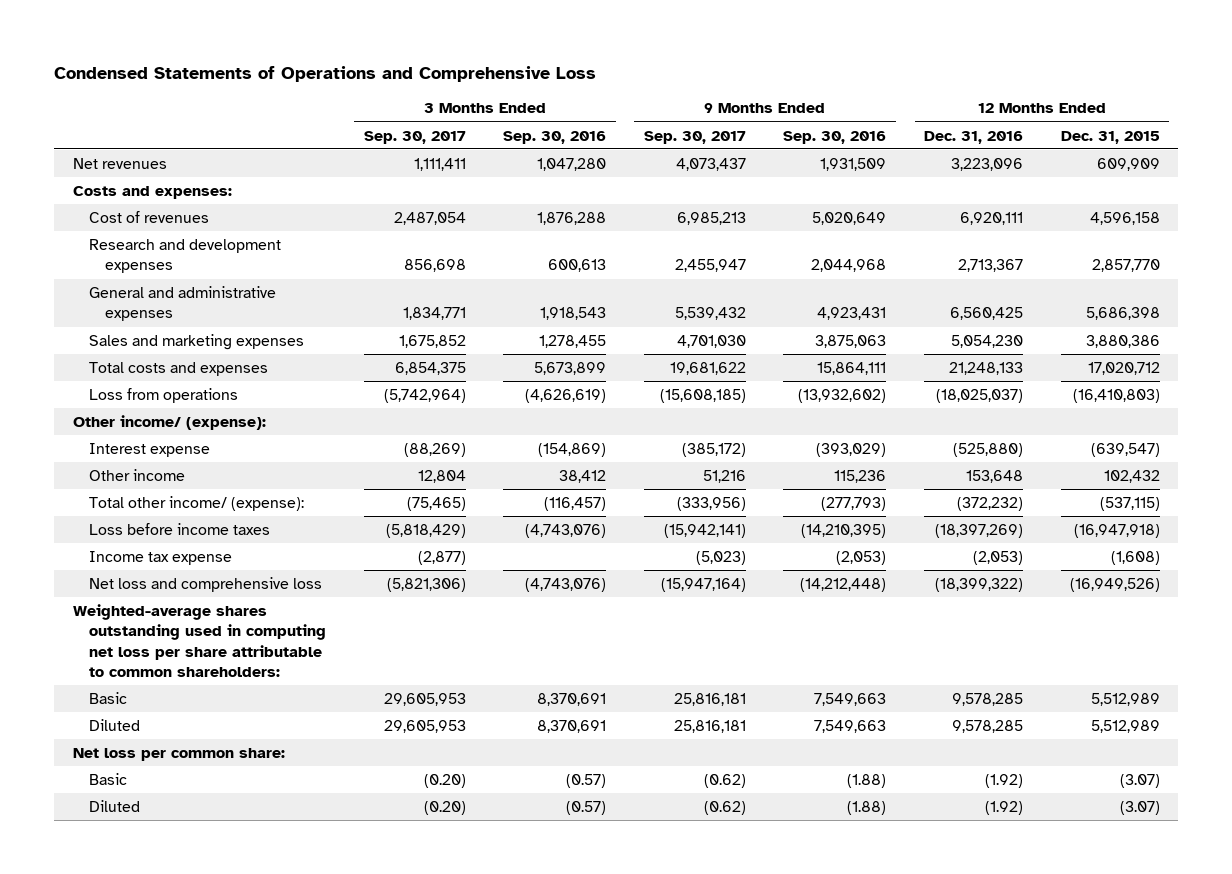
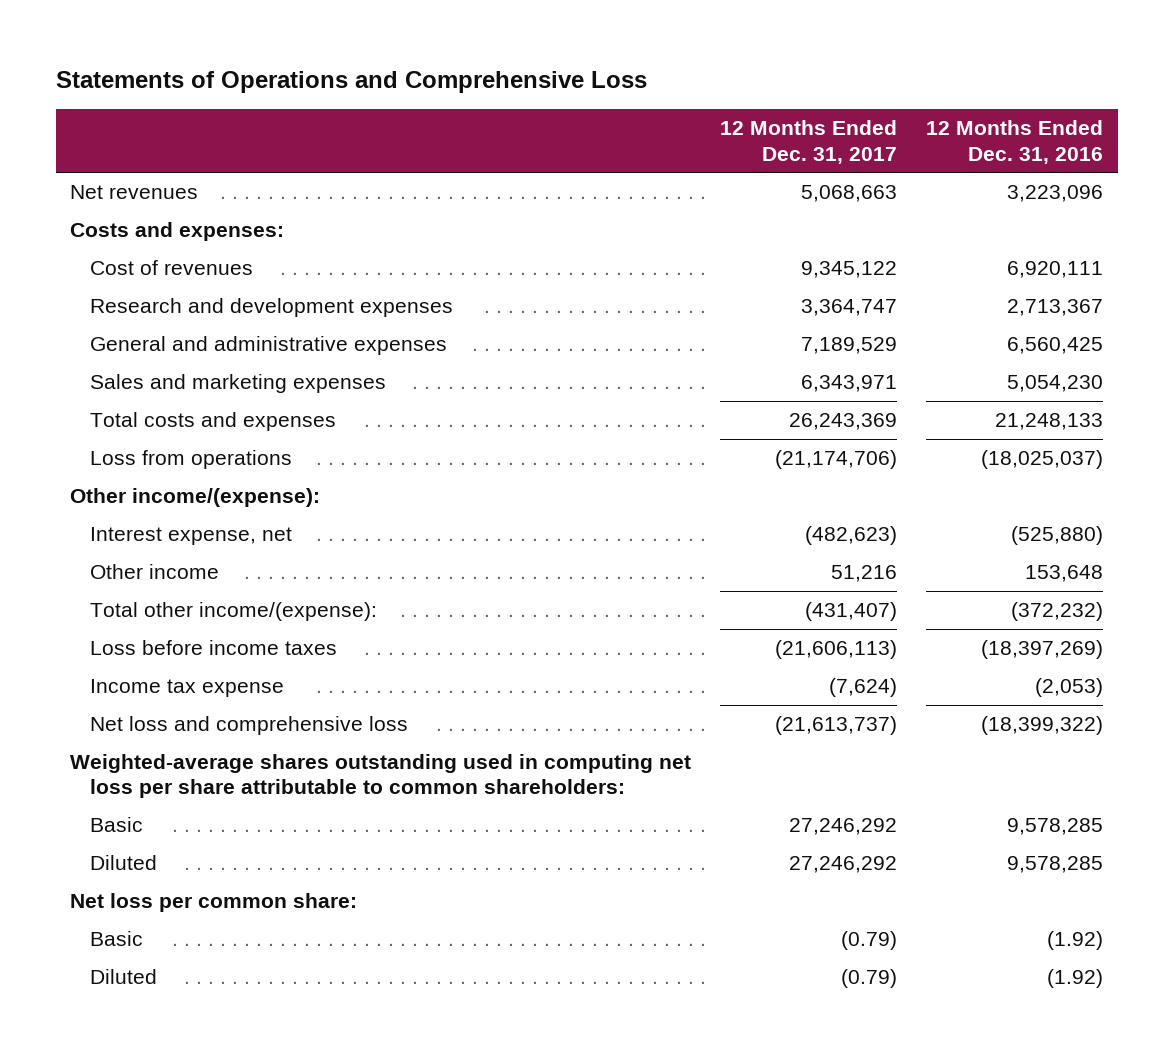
- Condensed Statements of Operations and Comprehensive Loss
+ Statements of Operations and Comprehensive Loss
- | 3 Months Ended Sep. 30, 2017 | 3 Months Ended Sep. 30, 2016 | 9 Months Ended Sep. 30, 2017 | 9 Months Ended Sep. 30, 2016 | 12 Months Ended Dec. 31, 2016 | 12 Months Ended Dec. 31, 2015
+ | 12 Months Ended Dec. 31, 2017 | 12 Months Ended Dec. 31, 2016
- Other income/ (expense):
- Interest expense | (88,269) | (154,869) | (385,172) | (393,029) | (525,880) | (639,547)
+ Other income/(expense):
+ Interest expense, net | (482,623) | (525,880)
- Total other income/ (expense): | (75,465) | (116,457) | (333,956) | (277,793) | (372,232) | (537,115)
+ Total other income/(expense): | (431,407) | (372,232)

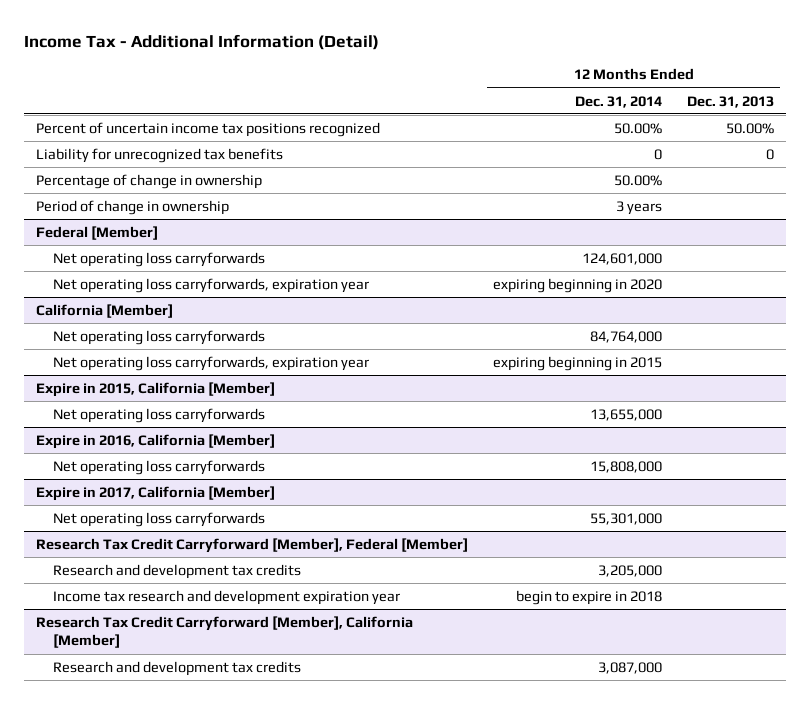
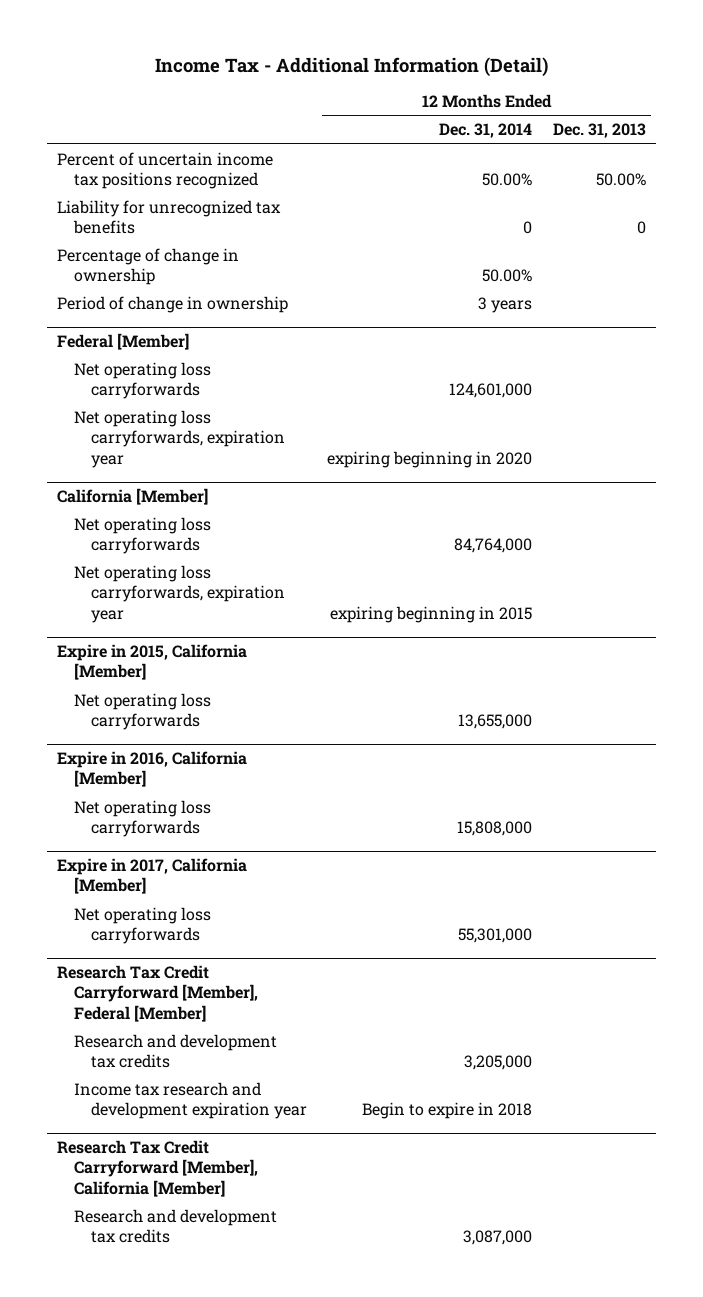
@ Research Tax Credit Carryforward [Member], Federal [Member]
- Income tax research and development expiration year | begin to expire in 2018 |
+ Income tax research and development expiration year | Begin to expire in 2018 |

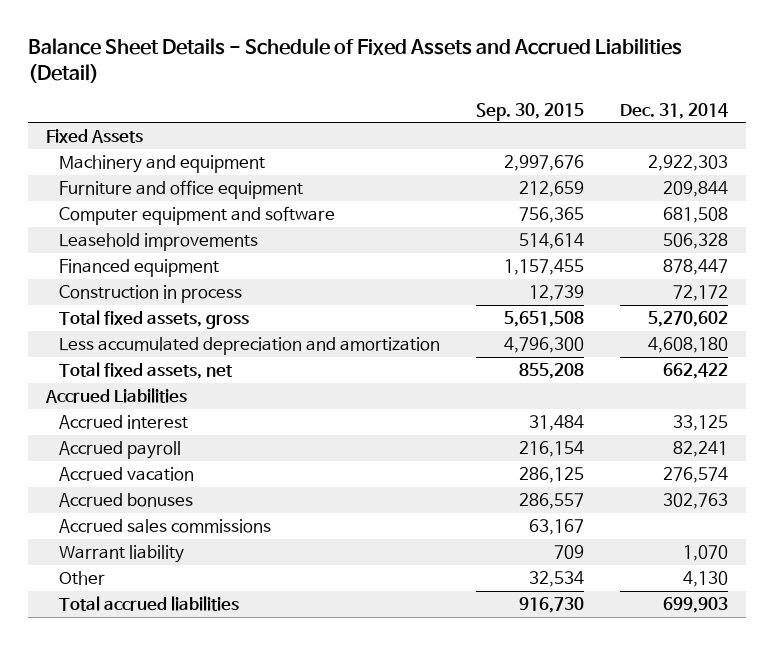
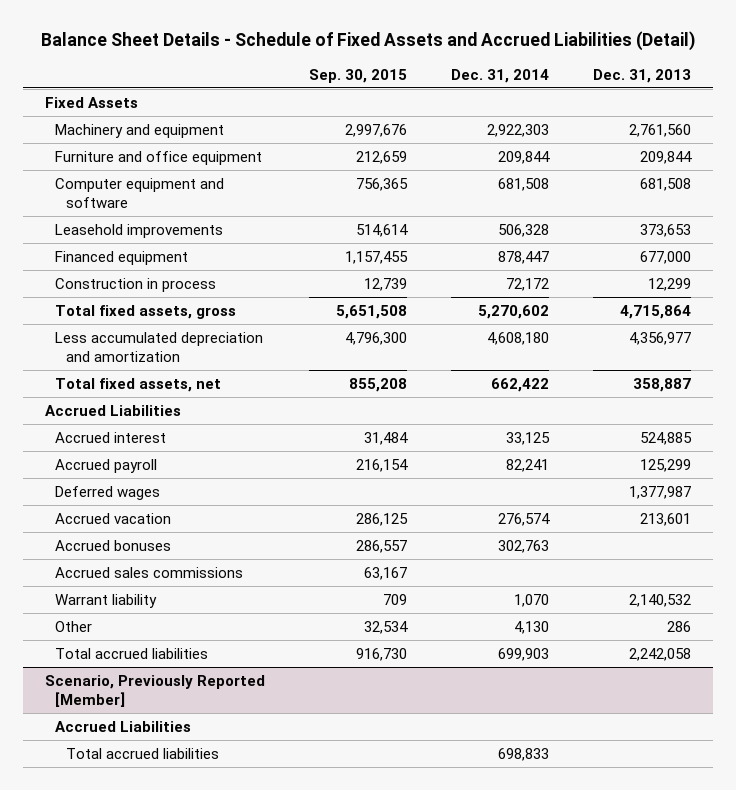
- | Sep. 30, 2015 | Dec. 31, 2014
+ | Sep. 30, 2015 | Dec. 31, 2014 | Dec. 31, 2013
+ Deferred wages | | | 1,377,987
+ Scenario, Previously Reported [Member]
+ Accrued Liabilities
+ Total accrued liabilities | | 698,833 |

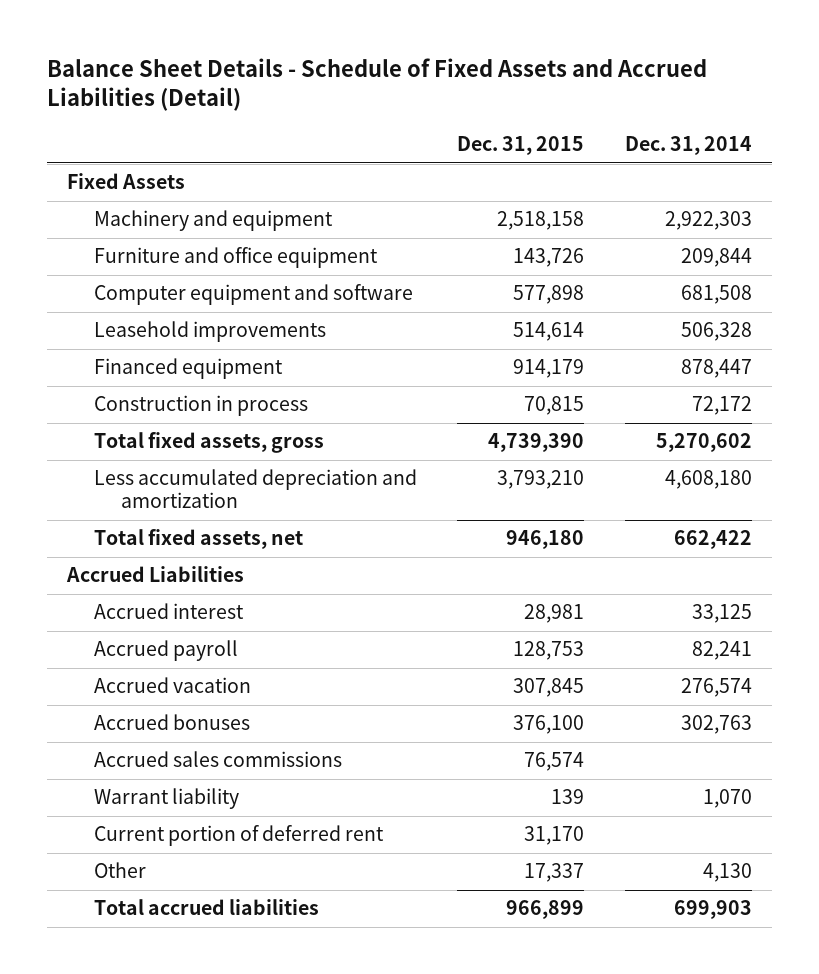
- | Sep. 30, 2015 | Dec. 31, 2014 | Dec. 31, 2013
+ | Dec. 31, 2015 | Dec. 31, 2014
- Deferred wages | | | 1,377,987
+ Current portion of deferred rent | 31,170 |
- Scenario, Previously Reported [Member]
- Accrued Liabilities
- Total accrued liabilities | | 698,833 |

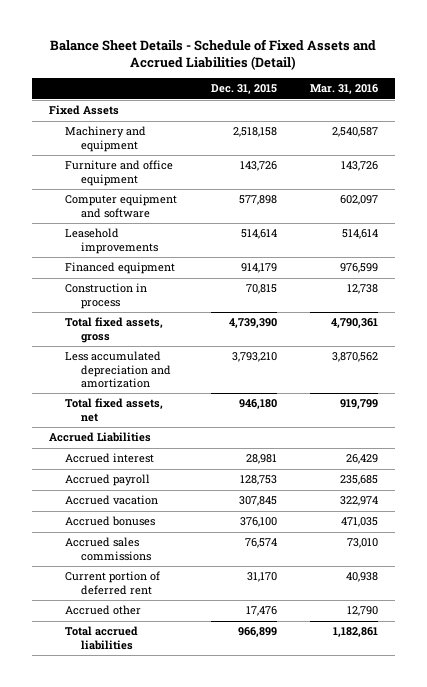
- | Dec. 31, 2015 | Dec. 31, 2014
+ | Dec. 31, 2015 | Mar. 31, 2016
- Warrant liability | 139 | 1,070
- Other | 17,337 | 4,130
+ Accrued other | 17,476 | 12,790

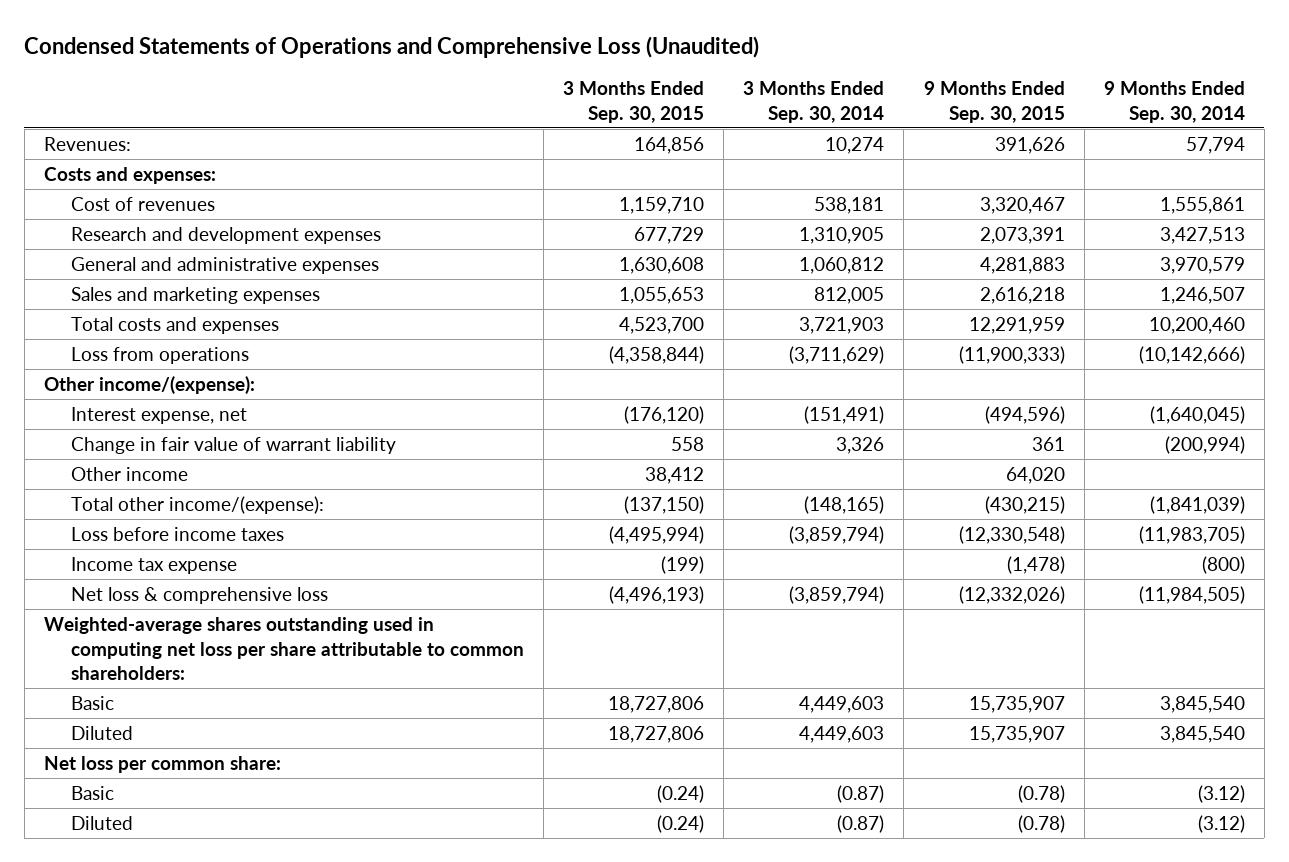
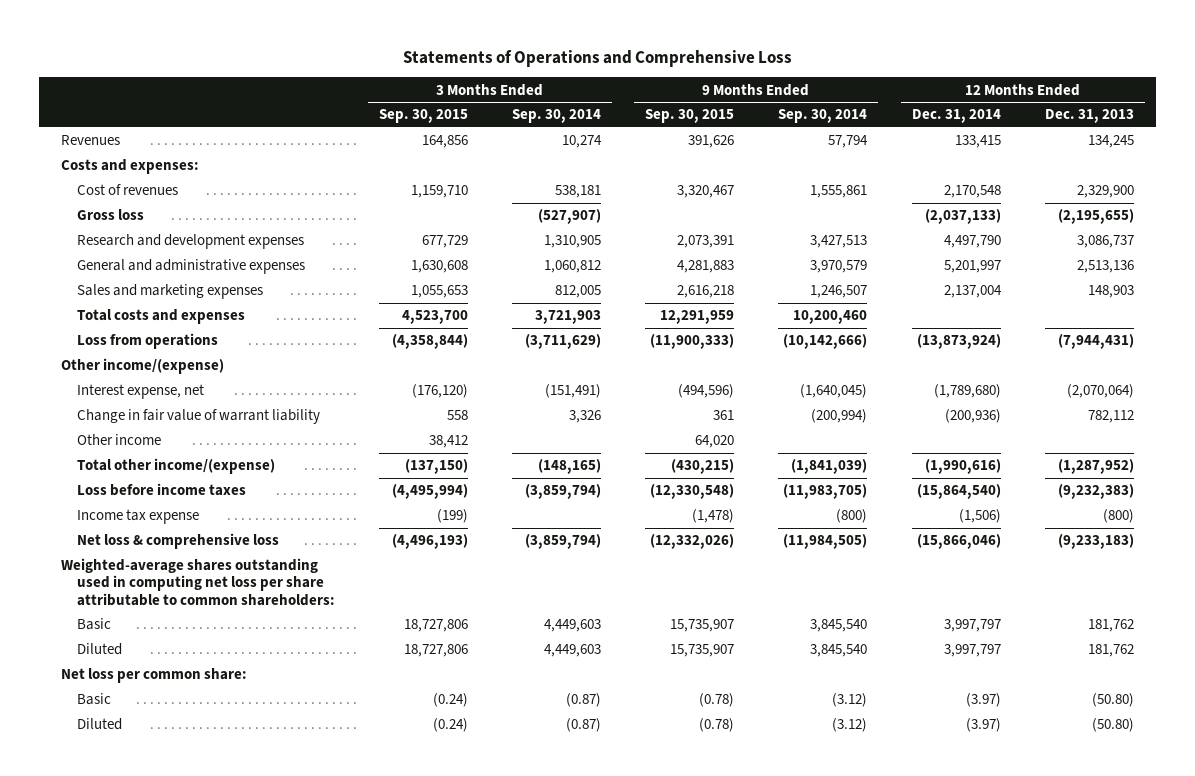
- Condensed Statements of Operations and Comprehensive Loss (Unaudited)
+ Statements of Operations and Comprehensive Loss
- | 3 Months Ended Sep. 30, 2015 | 3 Months Ended Sep. 30, 2014 | 9 Months Ended Sep. 30, 2015 | 9 Months Ended Sep. 30, 2014
+ | 3 Months Ended Sep. 30, 2015 | 3 Months Ended Sep. 30, 2014 | 9 Months Ended Sep. 30, 2015 | 9 Months Ended Sep. 30, 2014 | 12 Months Ended Dec. 31, 2014 | 12 Months Ended Dec. 31, 2013
- Revenues: | 164,856 | 10,274 | 391,626 | 57,794
+ Revenues | 164,856 | 10,274 | 391,626 | 57,794 | 133,415 | 134,245
+ Gross loss | | (527,907) | | | (2,037,133) | (2,195,655)
- Other income/(expense):
+ Other income/(expense)
- Total other income/(expense): | (137,150) | (148,165) | (430,215) | (1,841,039)
+ Total other income/(expense) | (137,150) | (148,165) | (430,215) | (1,841,039) | (1,990,616) | (1,287,952)

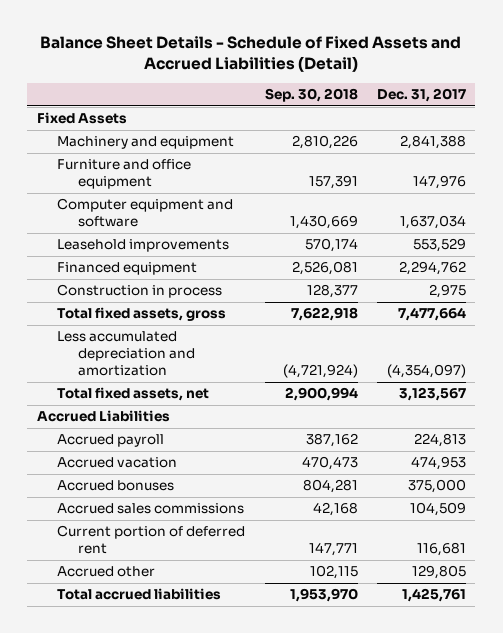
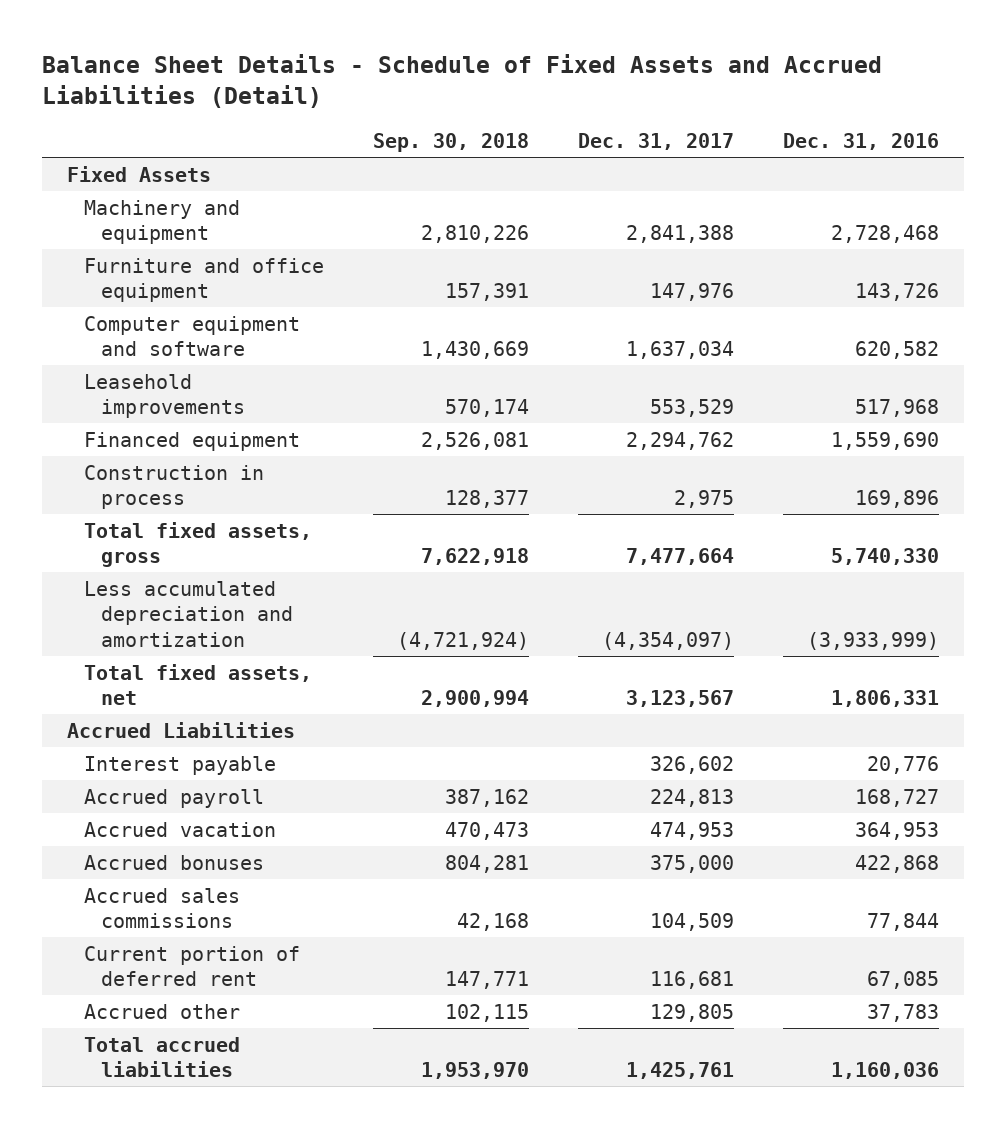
- | Sep. 30, 2018 | Dec. 31, 2017
+ | Sep. 30, 2018 | Dec. 31, 2017 | Dec. 31, 2016
+ Interest payable | | 326,602 | 20,776

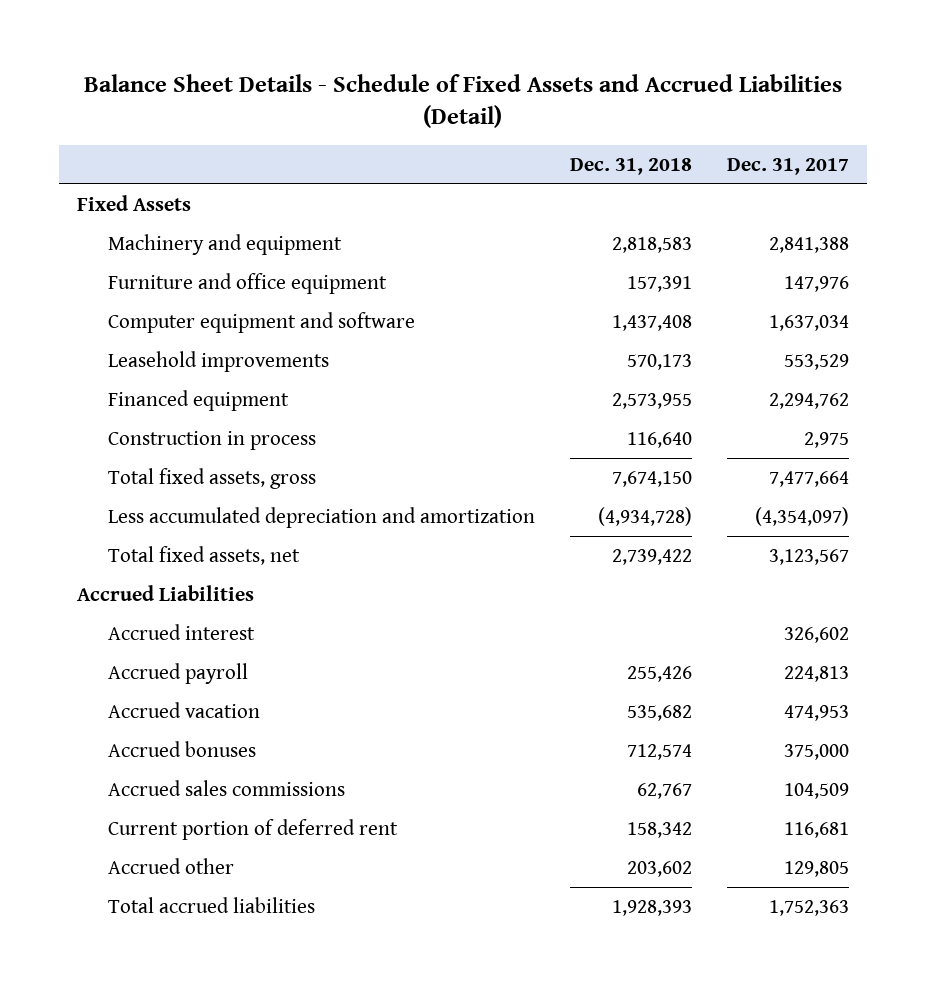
- | Sep. 30, 2018 | Dec. 31, 2017 | Dec. 31, 2016
+ | Dec. 31, 2018 | Dec. 31, 2017
- Interest payable | | 326,602 | 20,776
+ Accrued interest | | 326,602
- Total accrued liabilities | 1,953,970 | 1,425,761 | 1,160,036
+ Total accrued liabilities | 1,928,393 | 1,752,363

